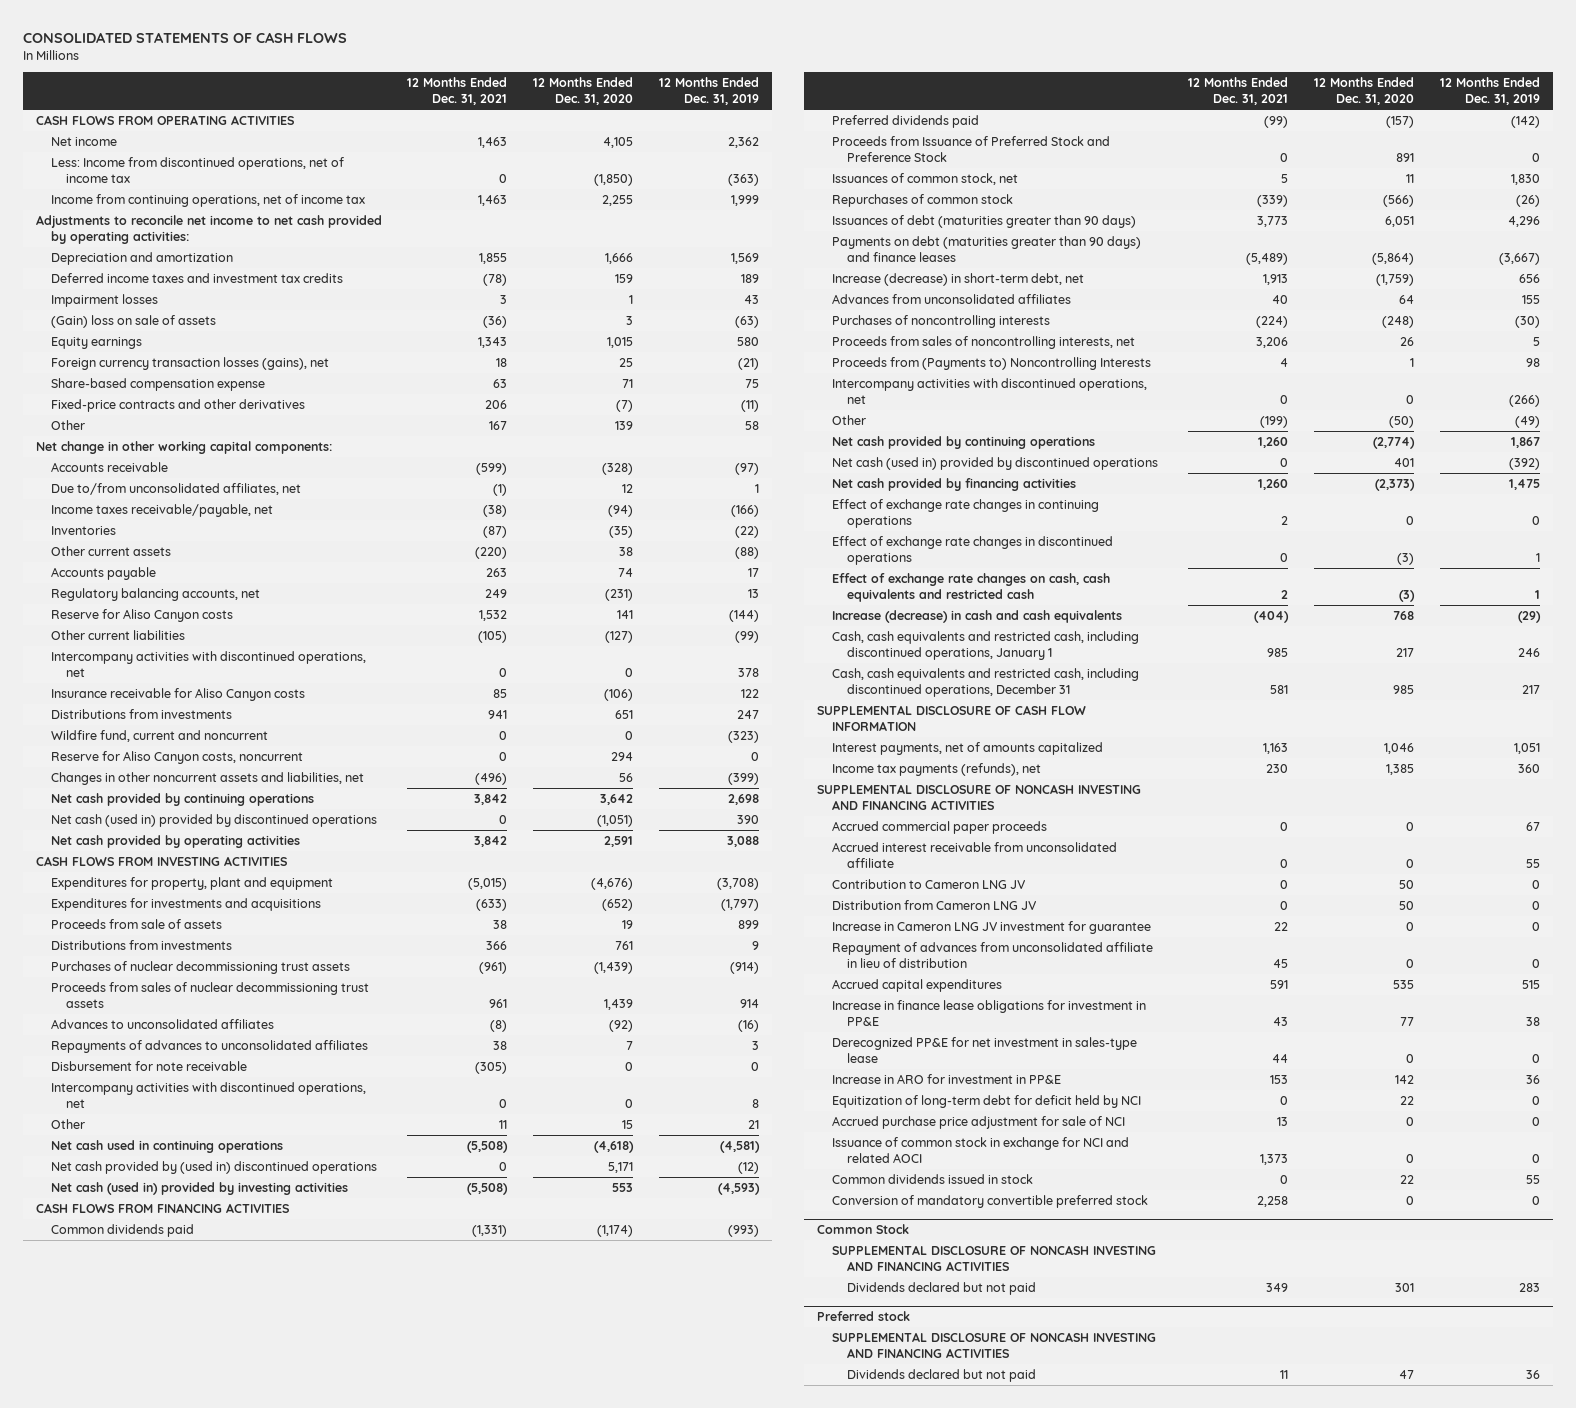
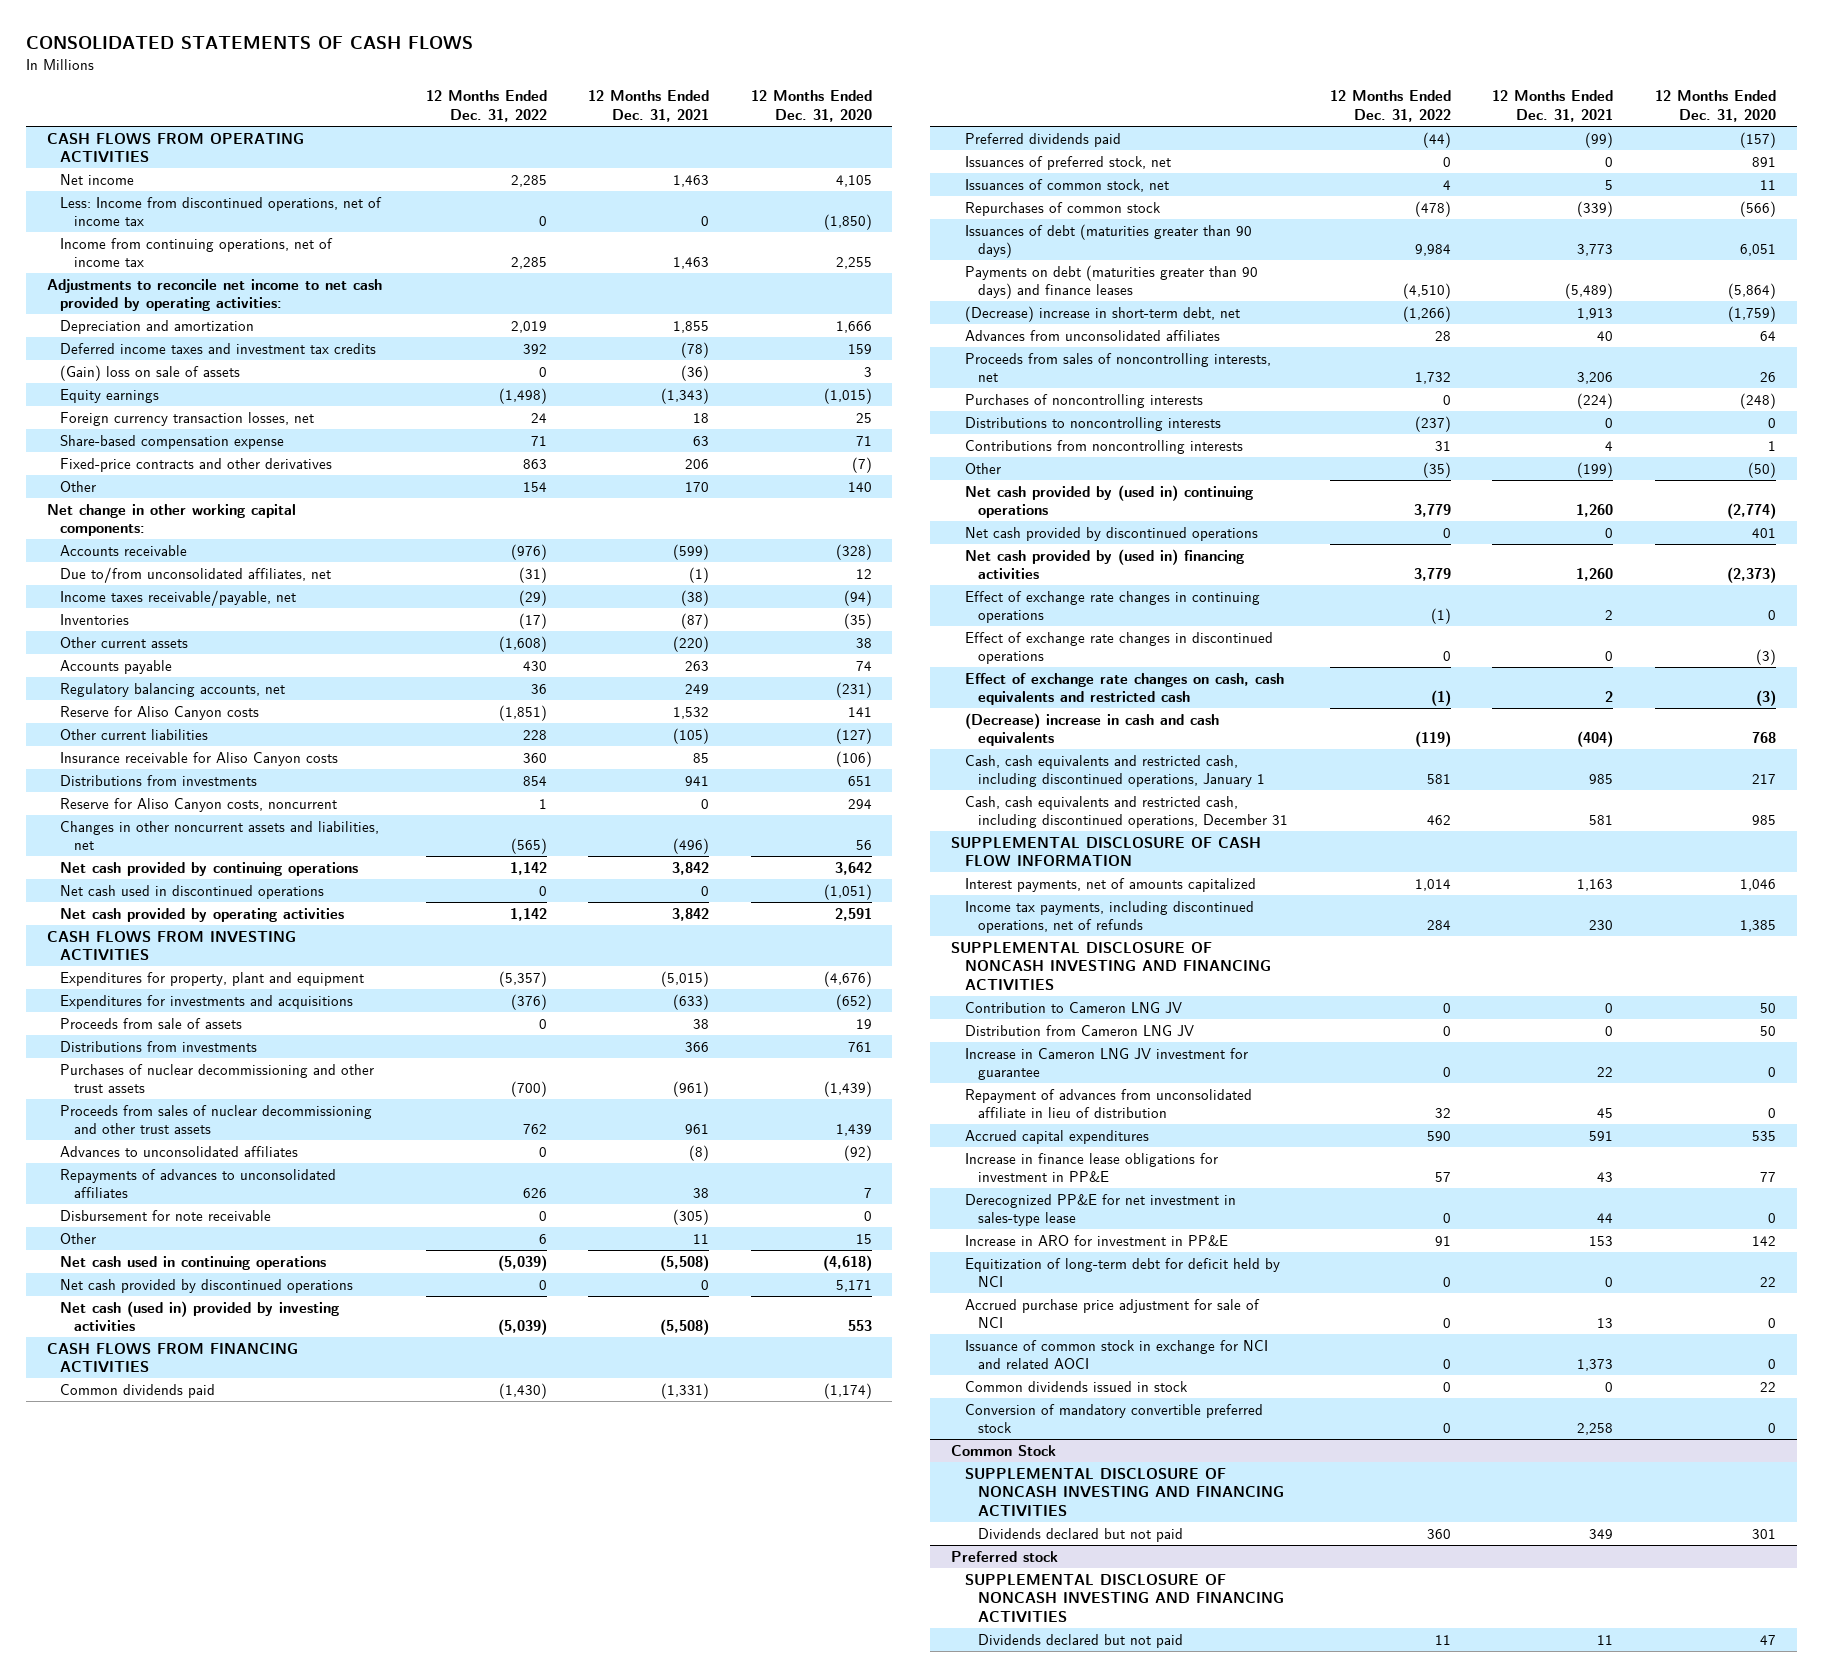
- | 12 Months Ended Dec. 31, 2021 | 12 Months Ended Dec. 31, 2020 | 12 Months Ended Dec. 31, 2019
+ | 12 Months Ended Dec. 31, 2022 | 12 Months Ended Dec. 31, 2021 | 12 Months Ended Dec. 31, 2020
- Impairment losses | 3 | 1 | 43
- Equity earnings | 1,343 | 1,015 | 580
- Foreign currency transaction losses (gains), net | 18 | 25 | (21)
+ Equity earnings | (1,498) | (1,343) | (1,015)
+ Foreign currency transaction losses, net | 24 | 18 | 25
- Other | 167 | 139 | 58
+ Other | 154 | 170 | 140
- Intercompany activities with discontinued operations, net | 0 | 0 | 378
- Wildfire fund, current and noncurrent | 0 | 0 | (323)
- Net cash (used in) provided by discontinued operations | 0 | (1,051) | 390
+ Net cash used in discontinued operations | 0 | 0 | (1,051)
- Purchases of nuclear decommissioning trust assets | (961) | (1,439) | (914)
- Proceeds from sales of nuclear decommissioning trust assets | 961 | 1,439 | 914
+ Purchases of nuclear decommissioning and other trust assets | (700) | (961) | (1,439)
+ Proceeds from sales of nuclear decommissioning and other trust assets | 762 | 961 | 1,439
- Intercompany activities with discontinued operations, net | 0 | 0 | 8
- Net cash provided by (used in) discontinued operations | 0 | 5,171 | (12)
+ Net cash provided by discontinued operations | 0 | 0 | 5,171
- Proceeds from Issuance of Preferred Stock and Preference Stock | 0 | 891 | 0
+ Issuances of preferred stock, net | 0 | 0 | 891
- Increase (decrease) in short-term debt, net | 1,913 | (1,759) | 656
+ (Decrease) increase in short-term debt, net | (1,266) | 1,913 | (1,759)
- Proceeds from (Payments to) Noncontrolling Interests | 4 | 1 | 98
- Intercompany activities with discontinued operations, net | 0 | 0 | (266)
moved down: Purchases of noncontrolling interests | 0 | (224) | (248)
+ Distributions to noncontrolling interests | (237) | 0 | 0
+ Contributions from noncontrolling interests | 31 | 4 | 1
- Net cash provided by continuing operations | 1,260 | (2,774) | 1,867
- Net cash (used in) provided by discontinued operations | 0 | 401 | (392)
- Net cash provided by financing activities | 1,260 | (2,373) | 1,475
+ Net cash provided by (used in) continuing operations | 3,779 | 1,260 | (2,774)
+ Net cash provided by discontinued operations | 0 | 0 | 401
+ Net cash provided by (used in) financing activities | 3,779 | 1,260 | (2,373)
- Increase (decrease) in cash and cash equivalents | (404) | 768 | (29)
+ (Decrease) increase in cash and cash equivalents | (119) | (404) | 768
- Income tax payments (refunds), net | 230 | 1,385 | 360
+ Income tax payments, including discontinued operations, net of refunds | 284 | 230 | 1,385
- Accrued commercial paper proceeds | 0 | 0 | 67
- Accrued interest receivable from unconsolidated affiliate | 0 | 0 | 55

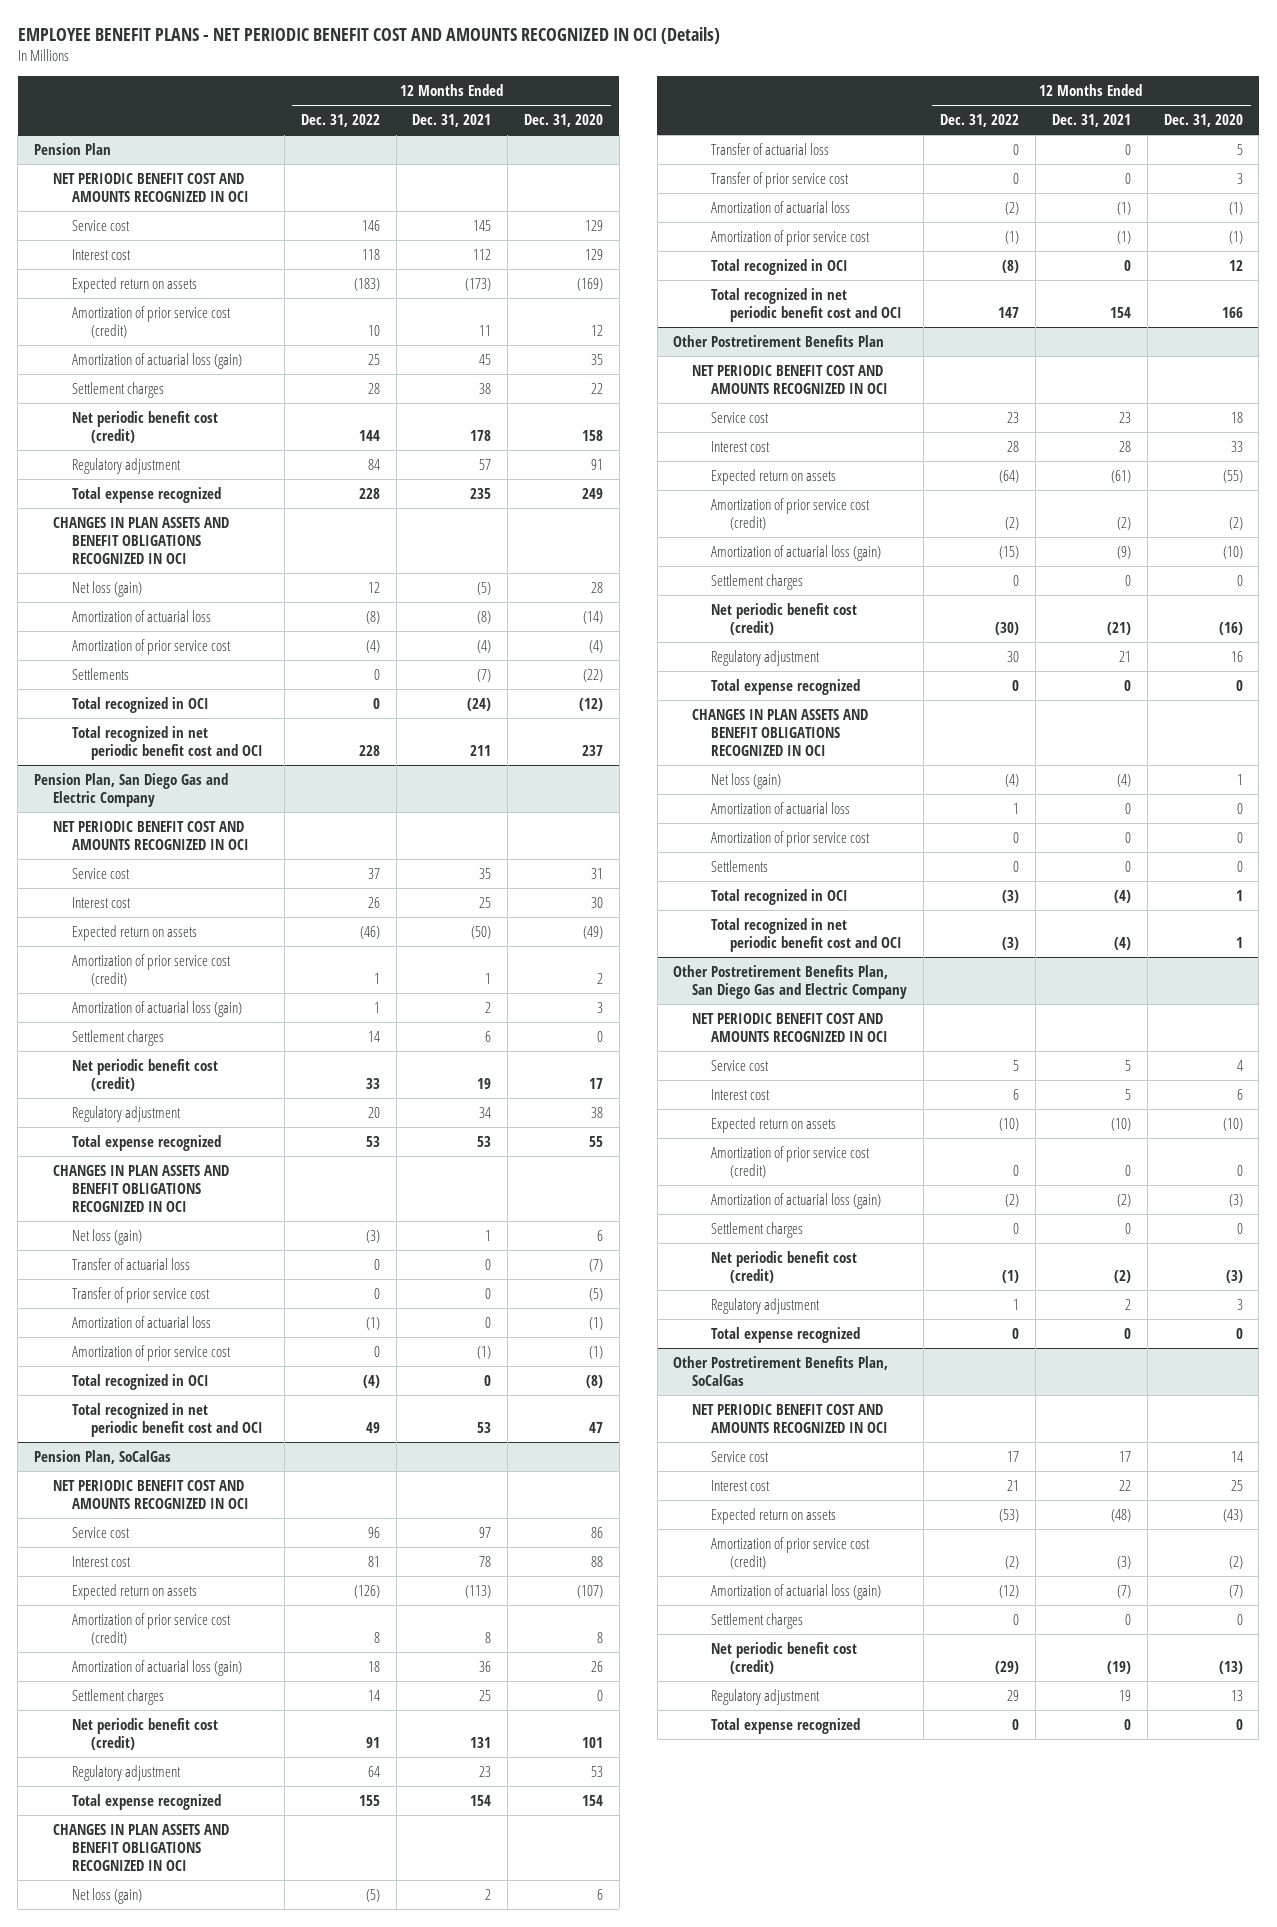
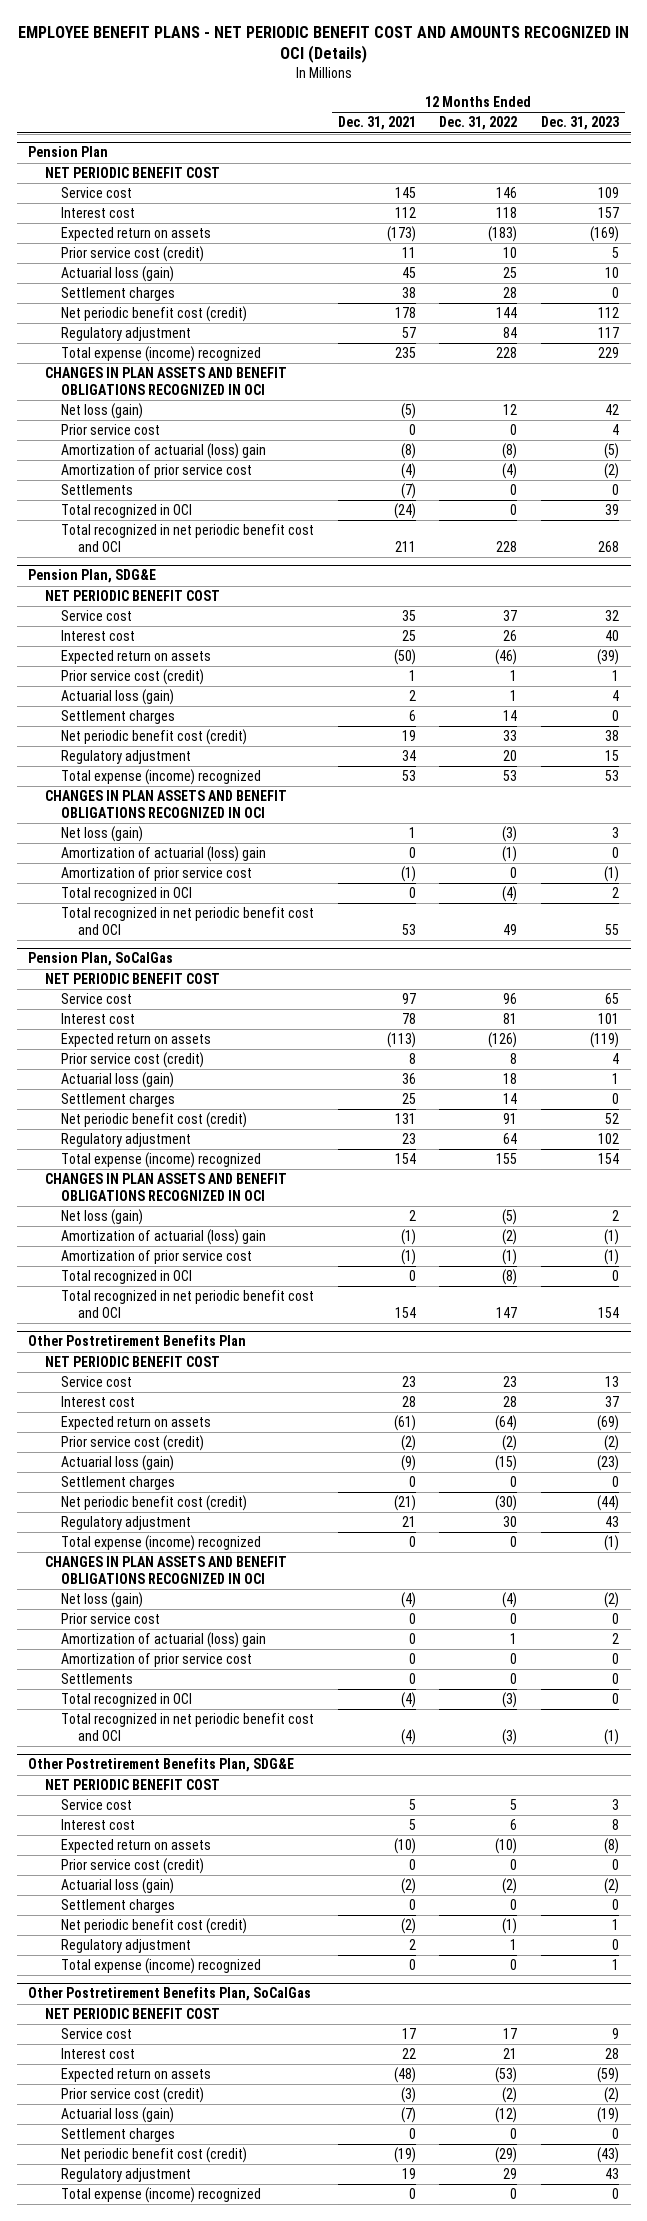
- | 12 Months Ended Dec. 31, 2022 | 12 Months Ended Dec. 31, 2021 | 12 Months Ended Dec. 31, 2020
+ | 12 Months Ended Dec. 31, 2021 | 12 Months Ended Dec. 31, 2022 | 12 Months Ended Dec. 31, 2023
@ Pension Plan
- NET PERIODIC BENEFIT COST AND AMOUNTS RECOGNIZED IN OCI
+ NET PERIODIC BENEFIT COST
- Amortization of prior service cost (credit) | 10 | 11 | 12
- Amortization of actuarial loss (gain) | 25 | 45 | 35
+ Prior service cost (credit) | 11 | 10 | 5
+ Actuarial loss (gain) | 45 | 25 | 10
- Total expense recognized | 228 | 235 | 249
+ Total expense (income) recognized | 235 | 228 | 229
- Amortization of actuarial loss | (8) | (8) | (14)
+ Prior service cost | 0 | 0 | 4
+ Amortization of actuarial (loss) gain | (8) | (8) | (5)
- Pension Plan, San Diego Gas and Electric Company
- NET PERIODIC BENEFIT COST AND AMOUNTS RECOGNIZED IN OCI
+ Pension Plan, SDG&E
+ NET PERIODIC BENEFIT COST
- Amortization of prior service cost (credit) | 1 | 1 | 2
- Amortization of actuarial loss (gain) | 1 | 2 | 3
+ Prior service cost (credit) | 1 | 1 | 1
+ Actuarial loss (gain) | 2 | 1 | 4
- Total expense recognized | 53 | 53 | 55
+ Total expense (income) recognized | 53 | 53 | 53
- Transfer of actuarial loss | 0 | 0 | (7)
- Transfer of prior service cost | 0 | 0 | (5)
- Amortization of actuarial loss | (1) | 0 | (1)
+ Amortization of actuarial (loss) gain | 0 | (1) | 0
@ Pension Plan, SoCalGas
- NET PERIODIC BENEFIT COST AND AMOUNTS RECOGNIZED IN OCI
+ NET PERIODIC BENEFIT COST
- Amortization of prior service cost (credit) | 8 | 8 | 8
- Amortization of actuarial loss (gain) | 18 | 36 | 26
+ Prior service cost (credit) | 8 | 8 | 4
+ Actuarial loss (gain) | 36 | 18 | 1
- Total expense recognized | 155 | 154 | 154
+ Total expense (income) recognized | 154 | 155 | 154
- Transfer of actuarial loss | 0 | 0 | 5
- Transfer of prior service cost | 0 | 0 | 3
- Amortization of actuarial loss | (2) | (1) | (1)
+ Amortization of actuarial (loss) gain | (1) | (2) | (1)
@ Other Postretirement Benefits Plan
- NET PERIODIC BENEFIT COST AND AMOUNTS RECOGNIZED IN OCI
+ NET PERIODIC BENEFIT COST
- Amortization of prior service cost (credit) | (2) | (2) | (2)
- Amortization of actuarial loss (gain) | (15) | (9) | (10)
+ Prior service cost (credit) | (2) | (2) | (2)
+ Actuarial loss (gain) | (9) | (15) | (23)
- Total expense recognized | 0 | 0 | 0
+ Total expense (income) recognized | 0 | 0 | (1)
- Amortization of actuarial loss | 1 | 0 | 0
+ Prior service cost | 0 | 0 | 0
+ Amortization of actuarial (loss) gain | 0 | 1 | 2
- Other Postretirement Benefits Plan, San Diego Gas and Electric Company
- NET PERIODIC BENEFIT COST AND AMOUNTS RECOGNIZED IN OCI
+ Other Postretirement Benefits Plan, SDG&E
+ NET PERIODIC BENEFIT COST
- Amortization of prior service cost (credit) | 0 | 0 | 0
- Amortization of actuarial loss (gain) | (2) | (2) | (3)
+ Prior service cost (credit) | 0 | 0 | 0
+ Actuarial loss (gain) | (2) | (2) | (2)
- Total expense recognized | 0 | 0 | 0
+ Total expense (income) recognized | 0 | 0 | 1
@ Other Postretirement Benefits Plan, SoCalGas
- NET PERIODIC BENEFIT COST AND AMOUNTS RECOGNIZED IN OCI
+ NET PERIODIC BENEFIT COST
- Amortization of prior service cost (credit) | (2) | (3) | (2)
- Amortization of actuarial loss (gain) | (12) | (7) | (7)
+ Prior service cost (credit) | (3) | (2) | (2)
+ Actuarial loss (gain) | (7) | (12) | (19)
- Total expense recognized | 0 | 0 | 0
+ Total expense (income) recognized | 0 | 0 | 0

